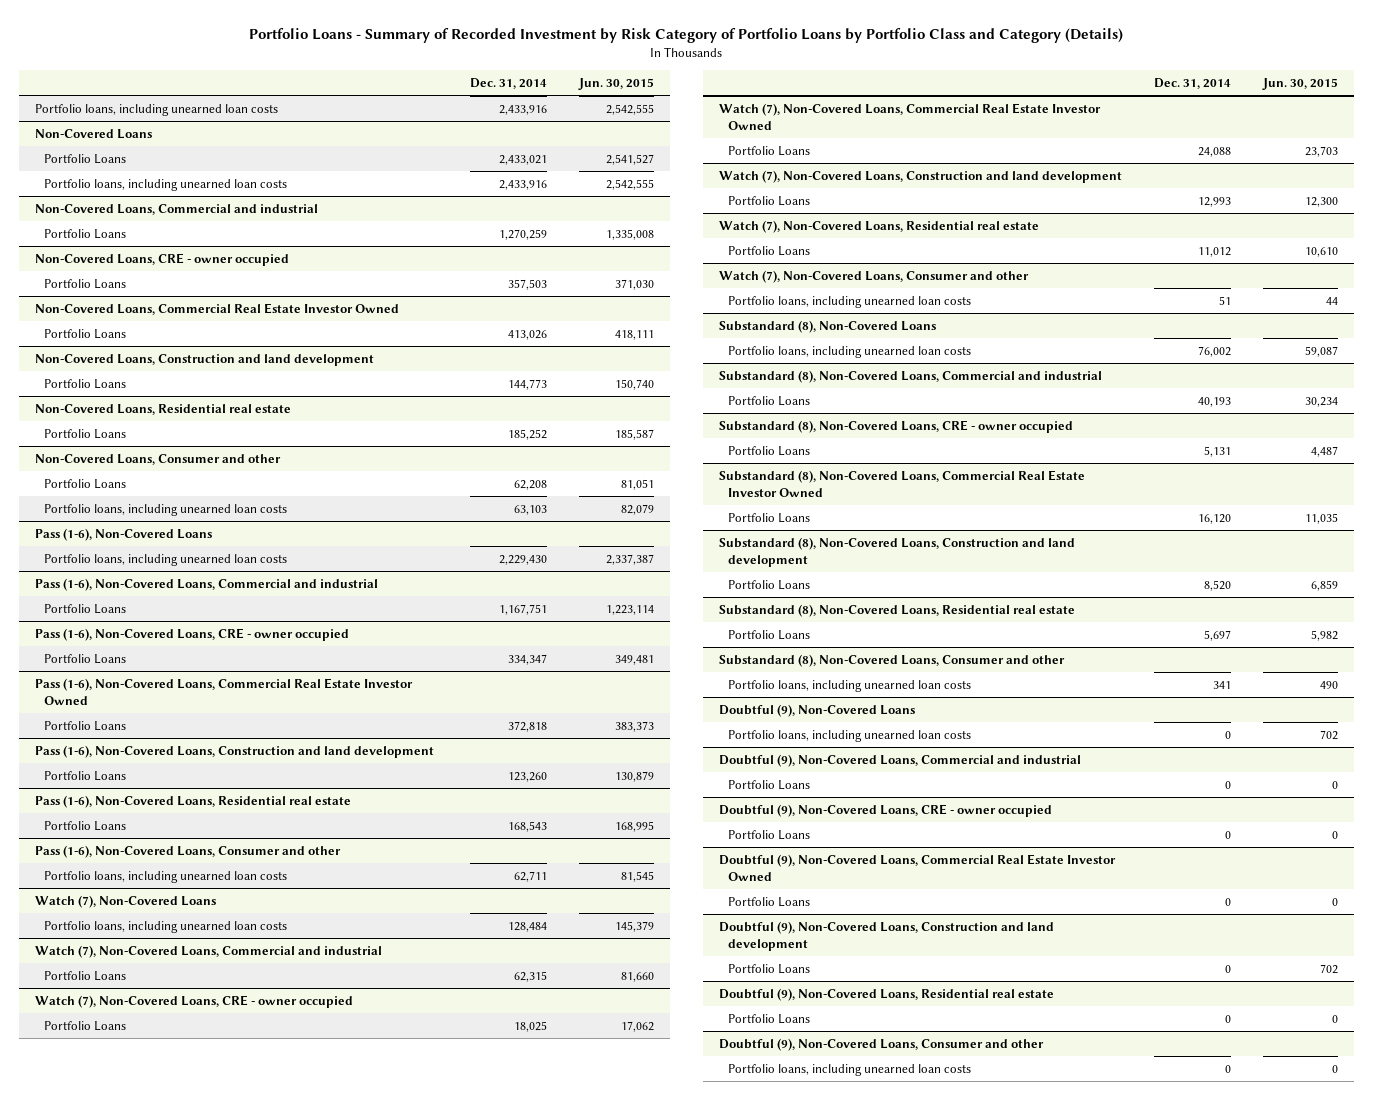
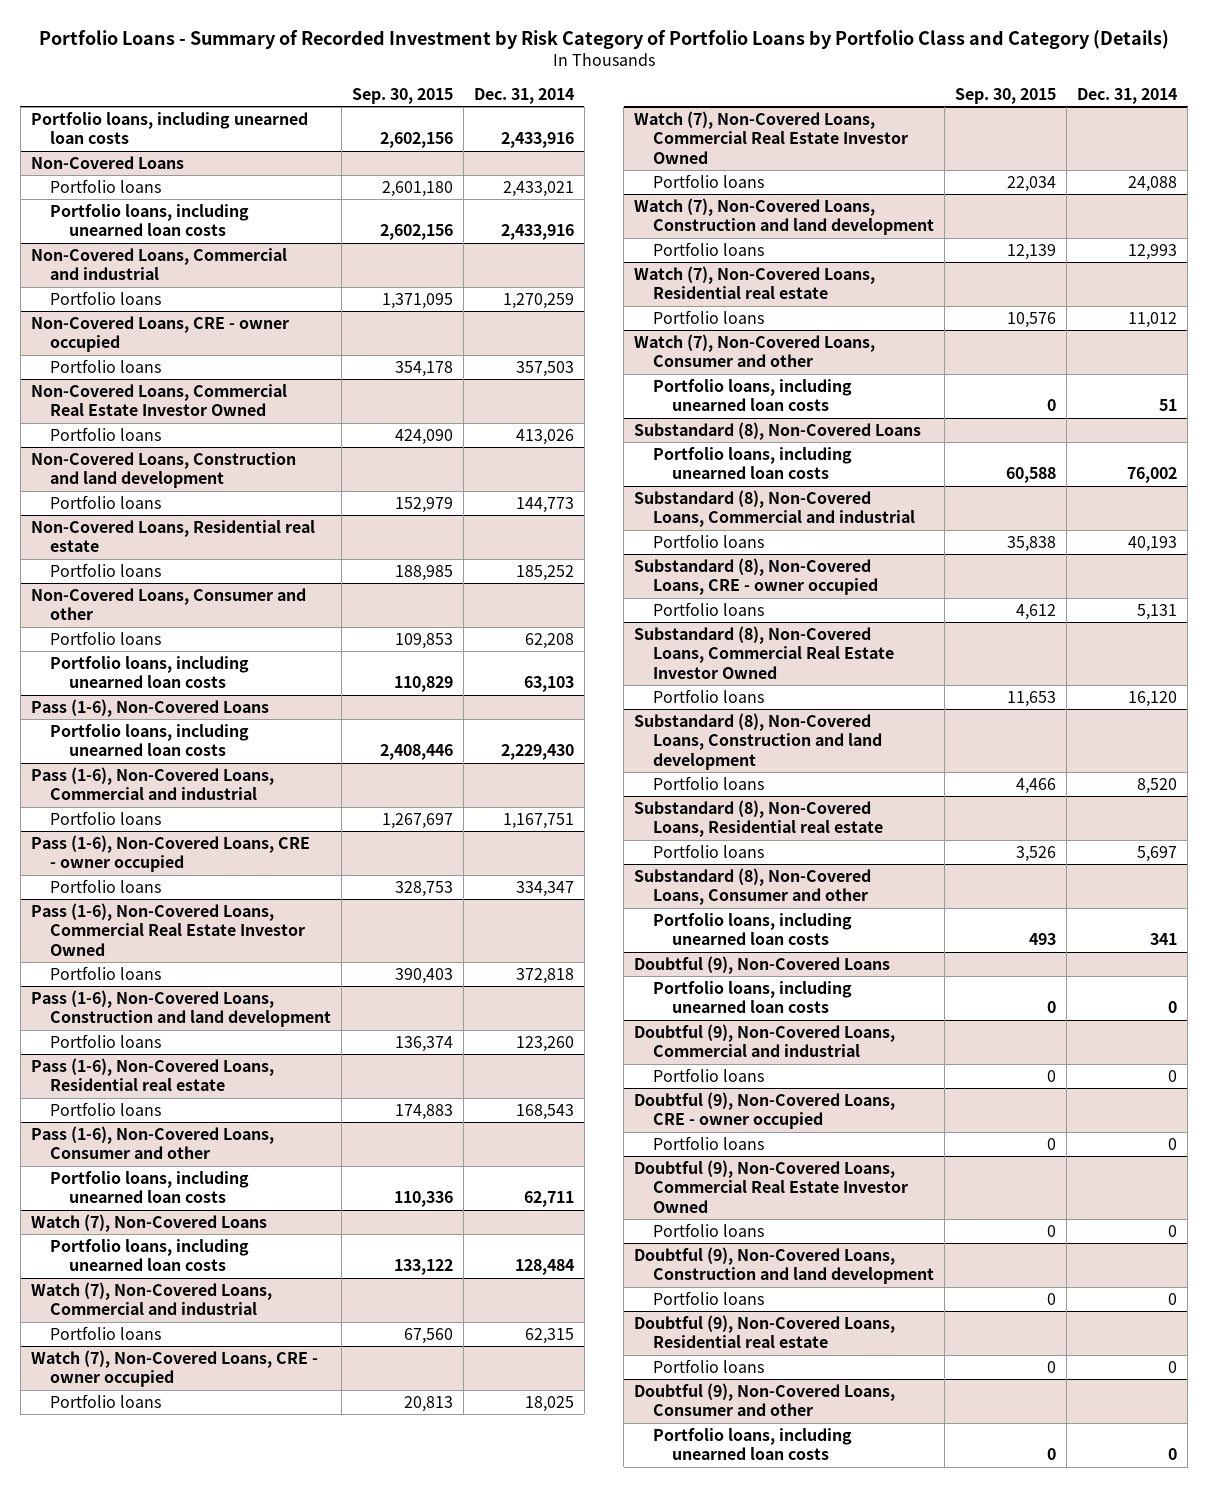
- | Dec. 31, 2014 | Jun. 30, 2015
+ | Sep. 30, 2015 | Dec. 31, 2014
@ Non-Covered Loans
- Portfolio Loans | 2,433,021 | 2,541,527
+ Portfolio loans | 2,601,180 | 2,433,021
@ Non-Covered Loans, Commercial and industrial
- Portfolio Loans | 1,270,259 | 1,335,008
+ Portfolio loans | 1,371,095 | 1,270,259
@ Non-Covered Loans, CRE - owner occupied
- Portfolio Loans | 357,503 | 371,030
+ Portfolio loans | 354,178 | 357,503
@ Non-Covered Loans, Commercial Real Estate Investor Owned
- Portfolio Loans | 413,026 | 418,111
+ Portfolio loans | 424,090 | 413,026
@ Non-Covered Loans, Construction and land development
- Portfolio Loans | 144,773 | 150,740
+ Portfolio loans | 152,979 | 144,773
@ Non-Covered Loans, Residential real estate
- Portfolio Loans | 185,252 | 185,587
+ Portfolio loans | 188,985 | 185,252
@ Non-Covered Loans, Consumer and other
- Portfolio Loans | 62,208 | 81,051
+ Portfolio loans | 109,853 | 62,208
@ Pass (1-6), Non-Covered Loans, Commercial and industrial
- Portfolio Loans | 1,167,751 | 1,223,114
+ Portfolio loans | 1,267,697 | 1,167,751
@ Pass (1-6), Non-Covered Loans, CRE - owner occupied
- Portfolio Loans | 334,347 | 349,481
+ Portfolio loans | 328,753 | 334,347
@ Pass (1-6), Non-Covered Loans, Commercial Real Estate Investor Owned
- Portfolio Loans | 372,818 | 383,373
+ Portfolio loans | 390,403 | 372,818
@ Pass (1-6), Non-Covered Loans, Construction and land development
- Portfolio Loans | 123,260 | 130,879
+ Portfolio loans | 136,374 | 123,260
@ Pass (1-6), Non-Covered Loans, Residential real estate
- Portfolio Loans | 168,543 | 168,995
+ Portfolio loans | 174,883 | 168,543
@ Watch (7), Non-Covered Loans, Commercial and industrial
- Portfolio Loans | 62,315 | 81,660
+ Portfolio loans | 67,560 | 62,315
@ Watch (7), Non-Covered Loans, CRE - owner occupied
- Portfolio Loans | 18,025 | 17,062
+ Portfolio loans | 20,813 | 18,025
@ Watch (7), Non-Covered Loans, Commercial Real Estate Investor Owned
- Portfolio Loans | 24,088 | 23,703
+ Portfolio loans | 22,034 | 24,088
@ Watch (7), Non-Covered Loans, Construction and land development
- Portfolio Loans | 12,993 | 12,300
+ Portfolio loans | 12,139 | 12,993
@ Watch (7), Non-Covered Loans, Residential real estate
- Portfolio Loans | 11,012 | 10,610
+ Portfolio loans | 10,576 | 11,012
@ Substandard (8), Non-Covered Loans, Commercial and industrial
- Portfolio Loans | 40,193 | 30,234
+ Portfolio loans | 35,838 | 40,193
@ Substandard (8), Non-Covered Loans, CRE - owner occupied
- Portfolio Loans | 5,131 | 4,487
+ Portfolio loans | 4,612 | 5,131
@ Substandard (8), Non-Covered Loans, Commercial Real Estate Investor Owned
- Portfolio Loans | 16,120 | 11,035
+ Portfolio loans | 11,653 | 16,120
@ Substandard (8), Non-Covered Loans, Construction and land development
- Portfolio Loans | 8,520 | 6,859
+ Portfolio loans | 4,466 | 8,520
@ Substandard (8), Non-Covered Loans, Residential real estate
- Portfolio Loans | 5,697 | 5,982
+ Portfolio loans | 3,526 | 5,697
@ Doubtful (9), Non-Covered Loans, Commercial and industrial
- Portfolio Loans | 0 | 0
+ Portfolio loans | 0 | 0
@ Doubtful (9), Non-Covered Loans, CRE - owner occupied
- Portfolio Loans | 0 | 0
+ Portfolio loans | 0 | 0
@ Doubtful (9), Non-Covered Loans, Commercial Real Estate Investor Owned
- Portfolio Loans | 0 | 0
+ Portfolio loans | 0 | 0
@ Doubtful (9), Non-Covered Loans, Construction and land development
- Portfolio Loans | 0 | 702
+ Portfolio loans | 0 | 0
@ Doubtful (9), Non-Covered Loans, Residential real estate
- Portfolio Loans | 0 | 0
+ Portfolio loans | 0 | 0

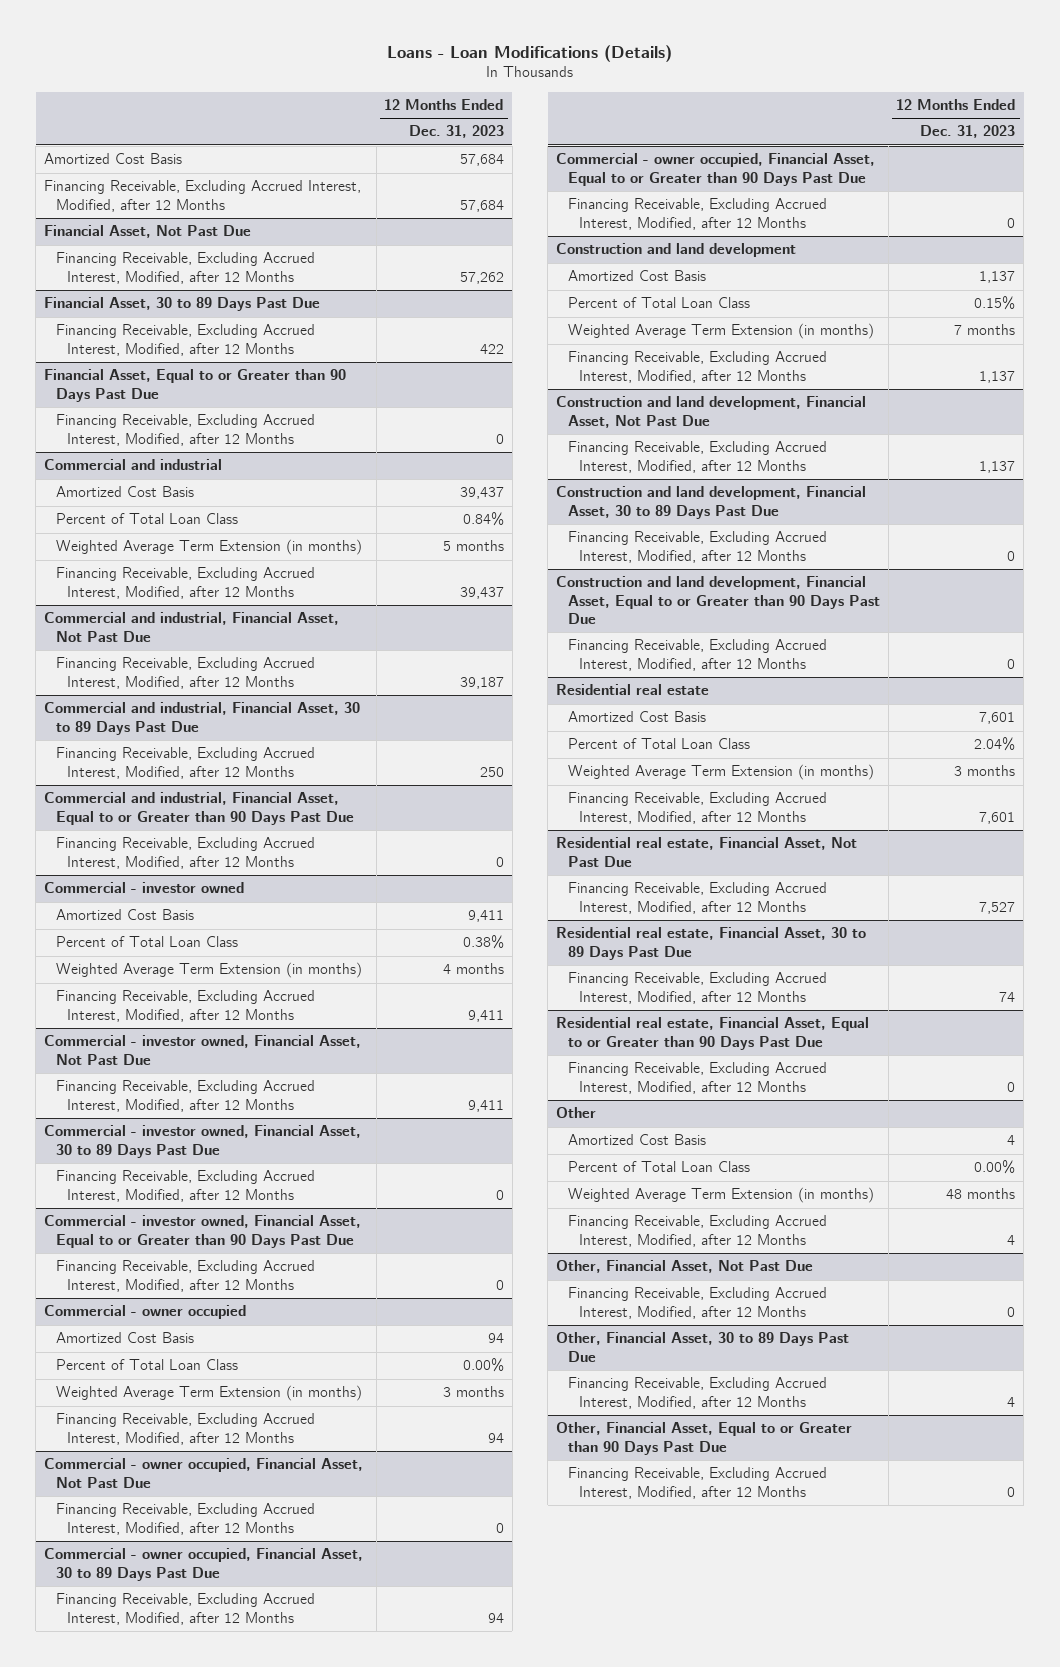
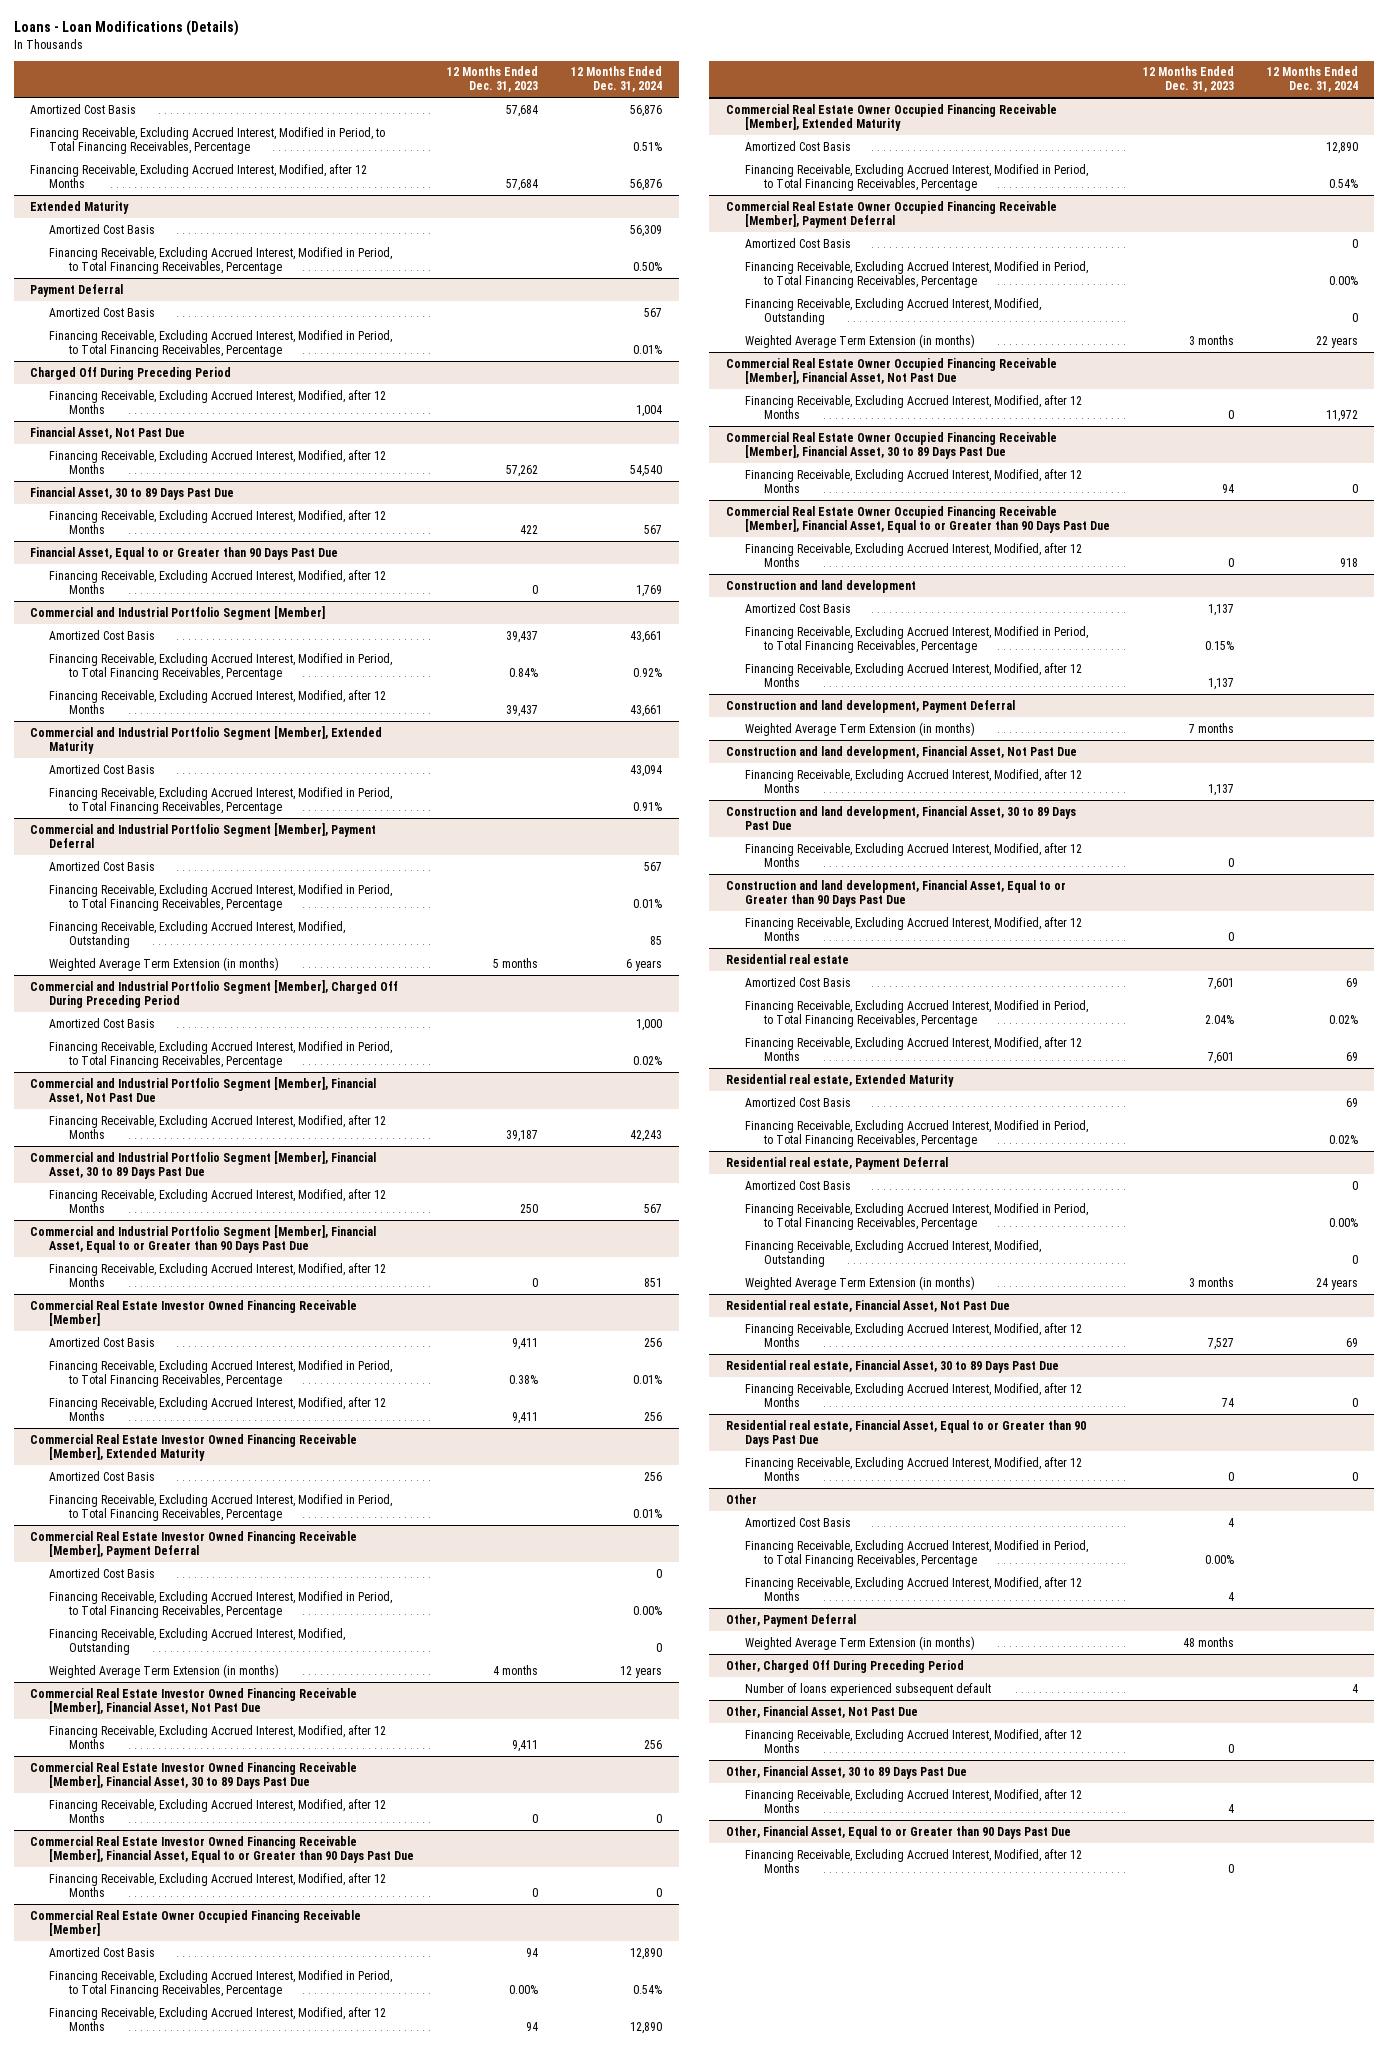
- | 12 Months Ended Dec. 31, 2023
+ | 12 Months Ended Dec. 31, 2023 | 12 Months Ended Dec. 31, 2024
+ Financing Receivable, Excluding Accrued Interest, Modified in Period, to Total Financing Receivables, Percentage | | 0.51%
+ Extended Maturity
+ Amortized Cost Basis | | 56,309
+ Financing Receivable, Excluding Accrued Interest, Modified in Period, to Total Financing Receivables, Percentage | | 0.50%
+ Payment Deferral
+ Amortized Cost Basis | | 567
+ Financing Receivable, Excluding Accrued Interest, Modified in Period, to Total Financing Receivables, Percentage | | 0.01%
+ Charged Off During Preceding Period
+ Financing Receivable, Excluding Accrued Interest, Modified, after 12 Months | | 1,004
- Commercial and industrial
+ Commercial and Industrial Portfolio Segment [Member]
- Percent of Total Loan Class | 0.84%
- Weighted Average Term Extension (in months) | 5 months
+ Financing Receivable, Excluding Accrued Interest, Modified in Period, to Total Financing Receivables, Percentage | 0.84% | 0.92%
- Commercial and industrial, Financial Asset, Not Past Due
+ Commercial and Industrial Portfolio Segment [Member], Extended Maturity
+ Amortized Cost Basis | | 43,094
+ Financing Receivable, Excluding Accrued Interest, Modified in Period, to Total Financing Receivables, Percentage | | 0.91%
+ Commercial and Industrial Portfolio Segment [Member], Payment Deferral
+ Amortized Cost Basis | | 567
+ Financing Receivable, Excluding Accrued Interest, Modified in Period, to Total Financing Receivables, Percentage | | 0.01%
+ Financing Receivable, Excluding Accrued Interest, Modified, Outstanding | | 85
+ Weighted Average Term Extension (in months) | 5 months | 6 years
+ Commercial and Industrial Portfolio Segment [Member], Charged Off During Preceding Period
+ Amortized Cost Basis | | 1,000
+ Financing Receivable, Excluding Accrued Interest, Modified in Period, to Total Financing Receivables, Percentage | | 0.02%
+ Commercial and Industrial Portfolio Segment [Member], Financial Asset, Not Past Due
- Commercial and industrial, Financial Asset, 30 to 89 Days Past Due
+ Commercial and Industrial Portfolio Segment [Member], Financial Asset, 30 to 89 Days Past Due
- Commercial and industrial, Financial Asset, Equal to or Greater than 90 Days Past Due
+ Commercial and Industrial Portfolio Segment [Member], Financial Asset, Equal to or Greater than 90 Days Past Due
- Commercial - investor owned
+ Commercial Real Estate Investor Owned Financing Receivable [Member]
- Percent of Total Loan Class | 0.38%
- Weighted Average Term Extension (in months) | 4 months
+ Financing Receivable, Excluding Accrued Interest, Modified in Period, to Total Financing Receivables, Percentage | 0.38% | 0.01%
- Commercial - investor owned, Financial Asset, Not Past Due
+ Commercial Real Estate Investor Owned Financing Receivable [Member], Extended Maturity
+ Amortized Cost Basis | | 256
+ Financing Receivable, Excluding Accrued Interest, Modified in Period, to Total Financing Receivables, Percentage | | 0.01%
+ Commercial Real Estate Investor Owned Financing Receivable [Member], Payment Deferral
+ Amortized Cost Basis | | 0
+ Financing Receivable, Excluding Accrued Interest, Modified in Period, to Total Financing Receivables, Percentage | | 0.00%
+ Financing Receivable, Excluding Accrued Interest, Modified, Outstanding | | 0
+ Weighted Average Term Extension (in months) | 4 months | 12 years
+ Commercial Real Estate Investor Owned Financing Receivable [Member], Financial Asset, Not Past Due
- Commercial - investor owned, Financial Asset, 30 to 89 Days Past Due
+ Commercial Real Estate Investor Owned Financing Receivable [Member], Financial Asset, 30 to 89 Days Past Due
- Commercial - investor owned, Financial Asset, Equal to or Greater than 90 Days Past Due
+ Commercial Real Estate Investor Owned Financing Receivable [Member], Financial Asset, Equal to or Greater than 90 Days Past Due
- Commercial - owner occupied
+ Commercial Real Estate Owner Occupied Financing Receivable [Member]
- Percent of Total Loan Class | 0.00%
- Weighted Average Term Extension (in months) | 3 months
+ Financing Receivable, Excluding Accrued Interest, Modified in Period, to Total Financing Receivables, Percentage | 0.00% | 0.54%
- Commercial - owner occupied, Financial Asset, Not Past Due
+ Commercial Real Estate Owner Occupied Financing Receivable [Member], Extended Maturity
+ Amortized Cost Basis | | 12,890
+ Financing Receivable, Excluding Accrued Interest, Modified in Period, to Total Financing Receivables, Percentage | | 0.54%
+ Commercial Real Estate Owner Occupied Financing Receivable [Member], Payment Deferral
+ Amortized Cost Basis | | 0
+ Financing Receivable, Excluding Accrued Interest, Modified in Period, to Total Financing Receivables, Percentage | | 0.00%
+ Financing Receivable, Excluding Accrued Interest, Modified, Outstanding | | 0
+ Weighted Average Term Extension (in months) | 3 months | 22 years
+ Commercial Real Estate Owner Occupied Financing Receivable [Member], Financial Asset, Not Past Due
- Commercial - owner occupied, Financial Asset, 30 to 89 Days Past Due
+ Commercial Real Estate Owner Occupied Financing Receivable [Member], Financial Asset, 30 to 89 Days Past Due
- Commercial - owner occupied, Financial Asset, Equal to or Greater than 90 Days Past Due
+ Commercial Real Estate Owner Occupied Financing Receivable [Member], Financial Asset, Equal to or Greater than 90 Days Past Due
@ Construction and land development
- Percent of Total Loan Class | 0.15%
- Weighted Average Term Extension (in months) | 7 months
+ Financing Receivable, Excluding Accrued Interest, Modified in Period, to Total Financing Receivables, Percentage | 0.15% |
+ Construction and land development, Payment Deferral
+ Weighted Average Term Extension (in months) | 7 months |
@ Residential real estate
- Percent of Total Loan Class | 2.04%
- Weighted Average Term Extension (in months) | 3 months
+ Financing Receivable, Excluding Accrued Interest, Modified in Period, to Total Financing Receivables, Percentage | 2.04% | 0.02%
+ Residential real estate, Extended Maturity
+ Amortized Cost Basis | | 69
+ Financing Receivable, Excluding Accrued Interest, Modified in Period, to Total Financing Receivables, Percentage | | 0.02%
+ Residential real estate, Payment Deferral
+ Amortized Cost Basis | | 0
+ Financing Receivable, Excluding Accrued Interest, Modified in Period, to Total Financing Receivables, Percentage | | 0.00%
+ Financing Receivable, Excluding Accrued Interest, Modified, Outstanding | | 0
+ Weighted Average Term Extension (in months) | 3 months | 24 years
@ Other
- Percent of Total Loan Class | 0.00%
- Weighted Average Term Extension (in months) | 48 months
+ Financing Receivable, Excluding Accrued Interest, Modified in Period, to Total Financing Receivables, Percentage | 0.00% |
+ Other, Payment Deferral
+ Weighted Average Term Extension (in months) | 48 months |
+ Other, Charged Off During Preceding Period
+ Number of loans experienced subsequent default | | 4

